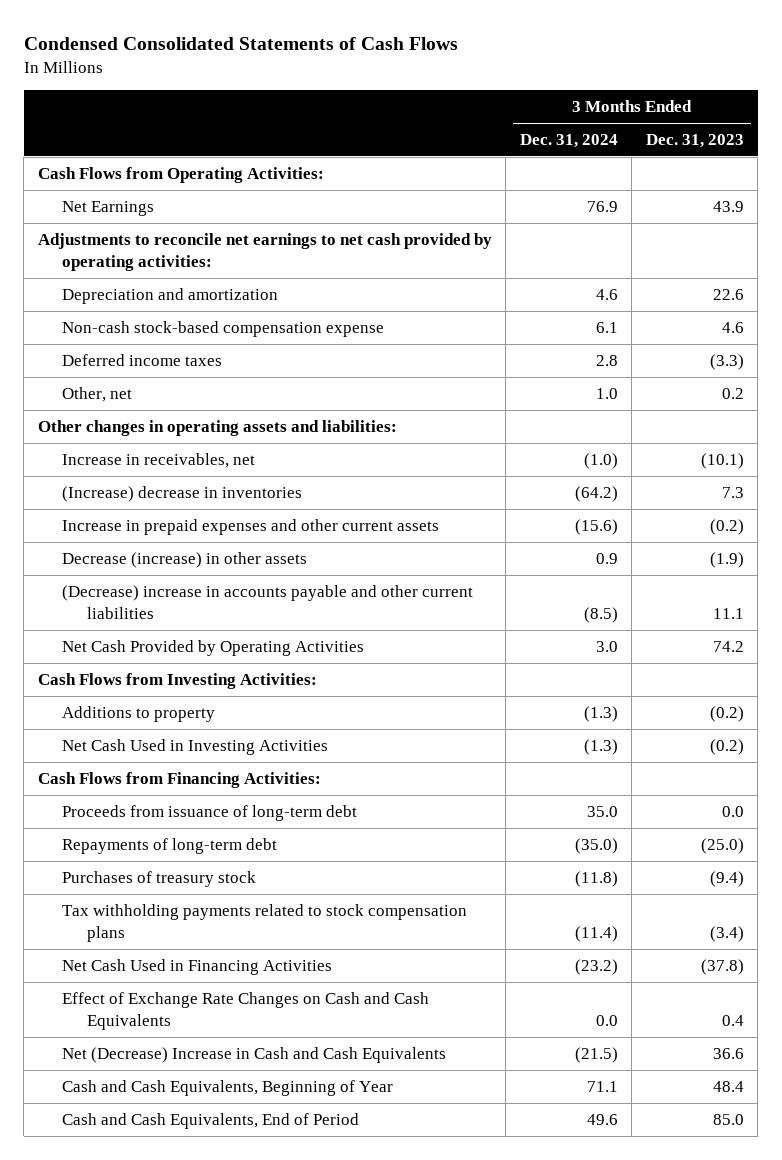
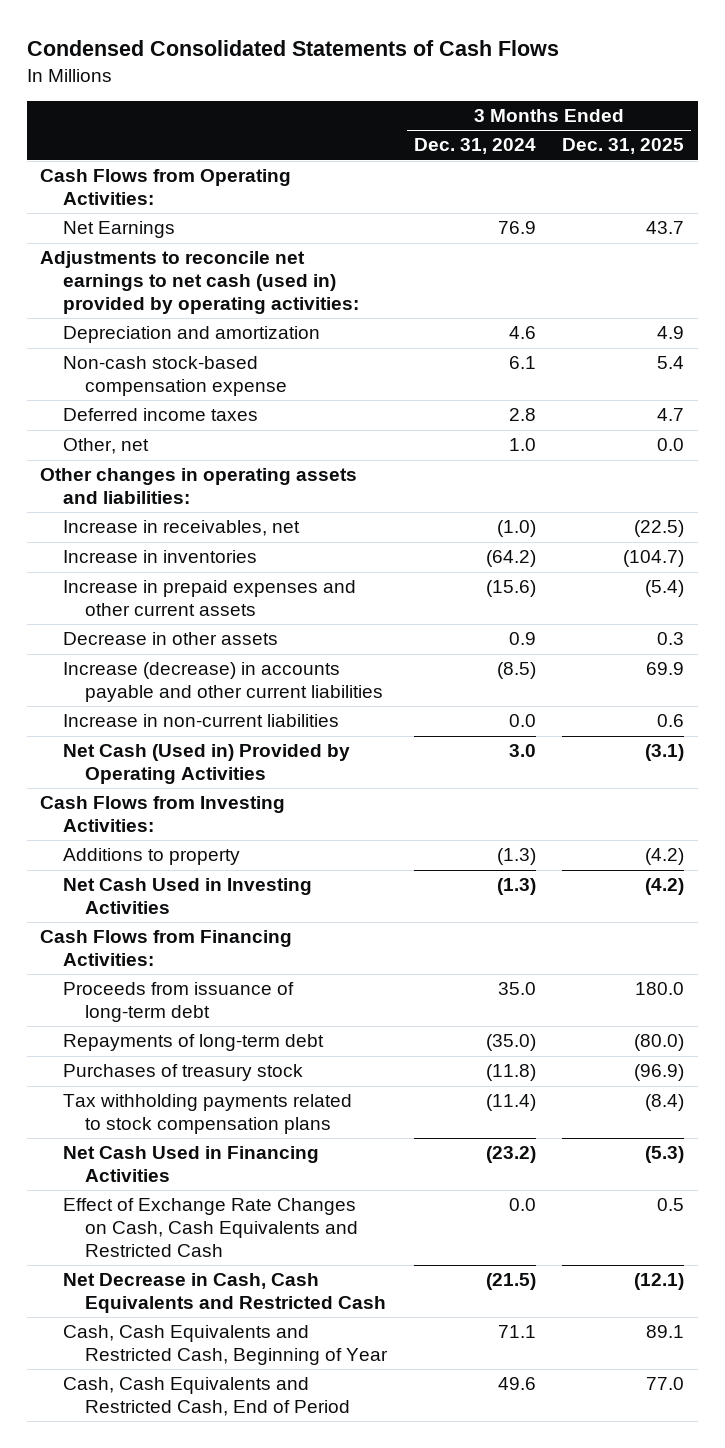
- | 3 Months Ended Dec. 31, 2024 | 3 Months Ended Dec. 31, 2023
+ | 3 Months Ended Dec. 31, 2024 | 3 Months Ended Dec. 31, 2025
- Adjustments to reconcile net earnings to net cash provided by operating activities:
+ Adjustments to reconcile net earnings to net cash (used in) provided by operating activities:
- (Increase) decrease in inventories | (64.2) | 7.3
+ Increase in inventories | (64.2) | (104.7)
- Decrease (increase) in other assets | 0.9 | (1.9)
- (Decrease) increase in accounts payable and other current liabilities | (8.5) | 11.1
- Net Cash Provided by Operating Activities | 3.0 | 74.2
+ Decrease in other assets | 0.9 | 0.3
+ Increase (decrease) in accounts payable and other current liabilities | (8.5) | 69.9
+ Increase in non-current liabilities | 0.0 | 0.6
+ Net Cash (Used in) Provided by Operating Activities | 3.0 | (3.1)
- Effect of Exchange Rate Changes on Cash and Cash Equivalents | 0.0 | 0.4
- Net (Decrease) Increase in Cash and Cash Equivalents | (21.5) | 36.6
- Cash and Cash Equivalents, Beginning of Year | 71.1 | 48.4
- Cash and Cash Equivalents, End of Period | 49.6 | 85.0
+ Effect of Exchange Rate Changes on Cash, Cash Equivalents and Restricted Cash | 0.0 | 0.5
+ Net Decrease in Cash, Cash Equivalents and Restricted Cash | (21.5) | (12.1)
+ Cash, Cash Equivalents and Restricted Cash, Beginning of Year | 71.1 | 89.1
+ Cash, Cash Equivalents and Restricted Cash, End of Period | 49.6 | 77.0

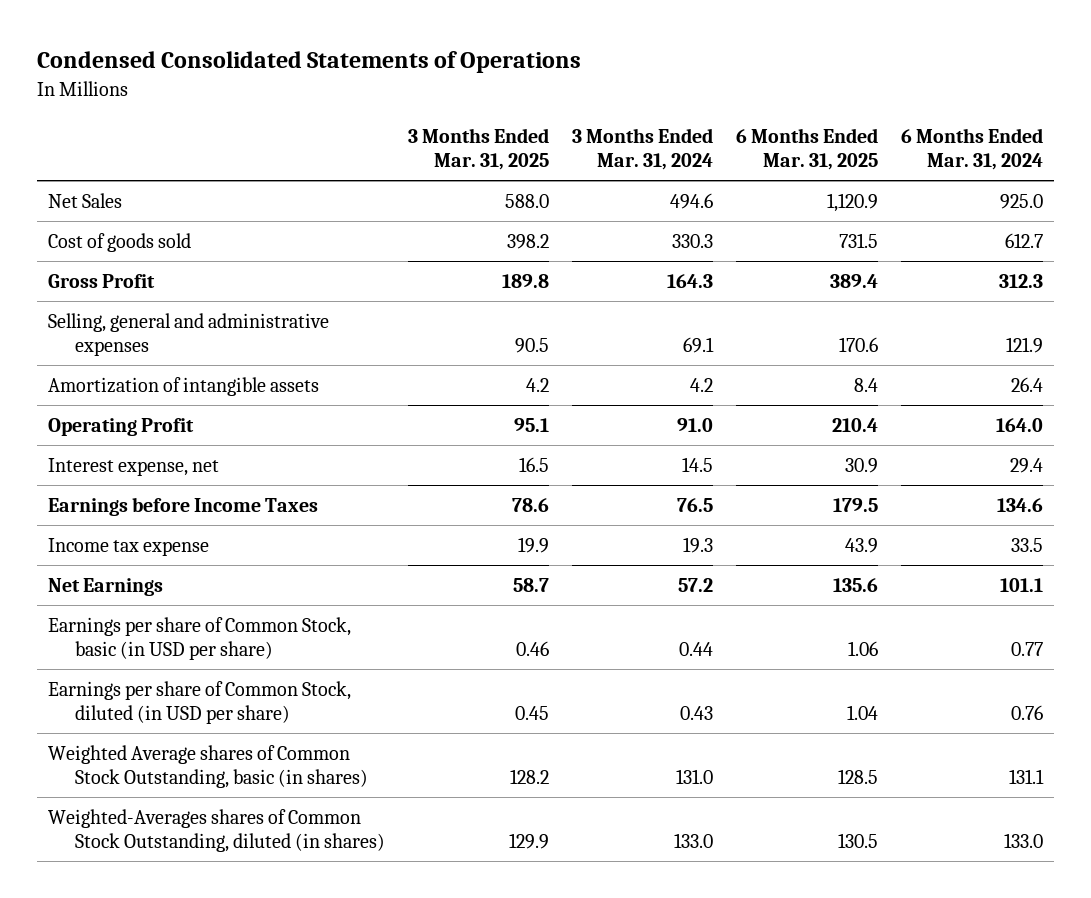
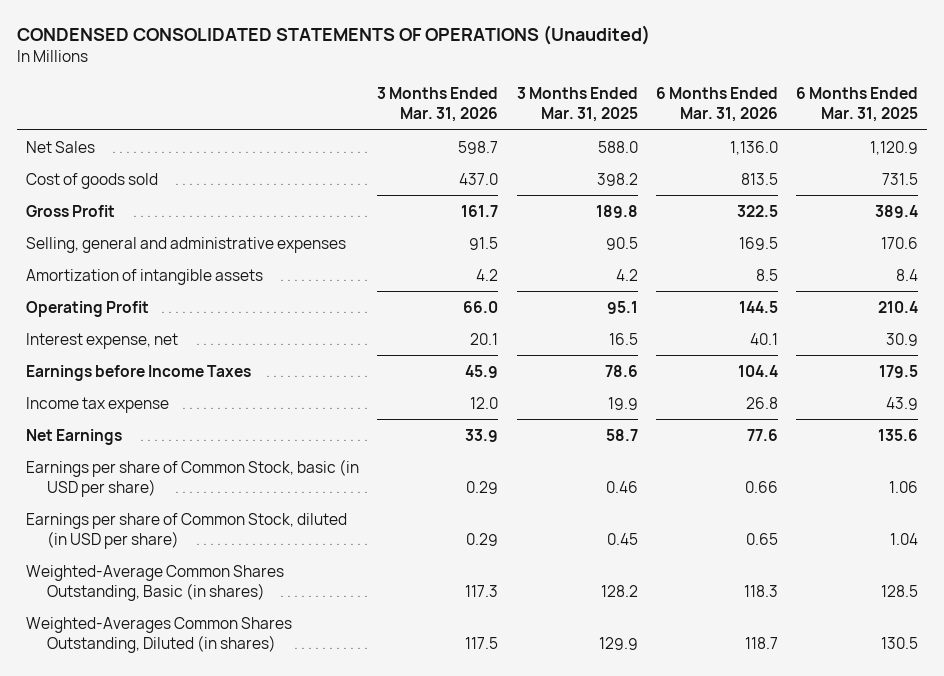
- Condensed Consolidated Statements of Operations
+ CONDENSED CONSOLIDATED STATEMENTS OF OPERATIONS (Unaudited)
- | 3 Months Ended Mar. 31, 2025 | 3 Months Ended Mar. 31, 2024 | 6 Months Ended Mar. 31, 2025 | 6 Months Ended Mar. 31, 2024
+ | 3 Months Ended Mar. 31, 2026 | 3 Months Ended Mar. 31, 2025 | 6 Months Ended Mar. 31, 2026 | 6 Months Ended Mar. 31, 2025
- Weighted Average shares of Common Stock Outstanding, basic (in shares) | 128.2 | 131.0 | 128.5 | 131.1
- Weighted-Averages shares of Common Stock Outstanding, diluted (in shares) | 129.9 | 133.0 | 130.5 | 133.0
+ Weighted-Average Common Shares Outstanding, Basic (in shares) | 117.3 | 128.2 | 118.3 | 128.5
+ Weighted-Averages Common Shares Outstanding, Diluted (in shares) | 117.5 | 129.9 | 118.7 | 130.5

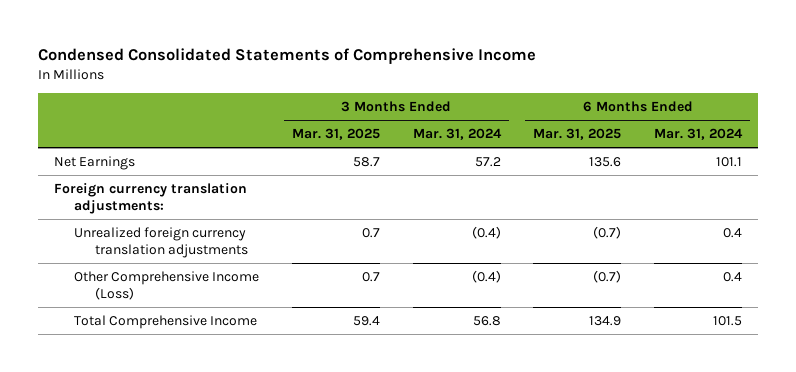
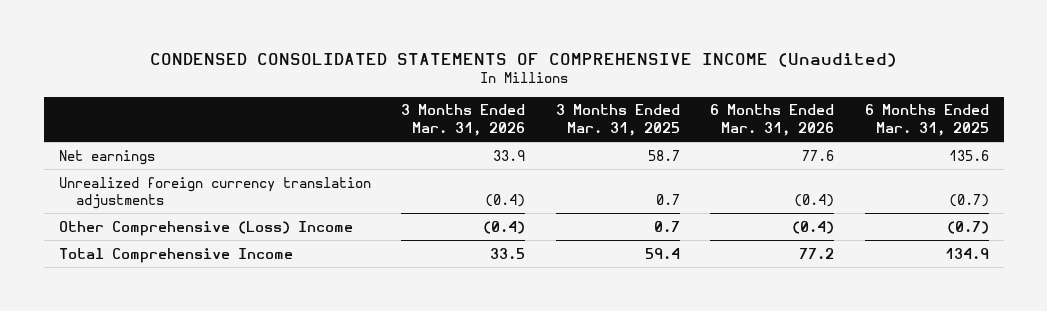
- Condensed Consolidated Statements of Comprehensive Income
+ CONDENSED CONSOLIDATED STATEMENTS OF COMPREHENSIVE INCOME (Unaudited)
- | 3 Months Ended Mar. 31, 2025 | 3 Months Ended Mar. 31, 2024 | 6 Months Ended Mar. 31, 2025 | 6 Months Ended Mar. 31, 2024
+ | 3 Months Ended Mar. 31, 2026 | 3 Months Ended Mar. 31, 2025 | 6 Months Ended Mar. 31, 2026 | 6 Months Ended Mar. 31, 2025
- Net Earnings | 58.7 | 57.2 | 135.6 | 101.1
- Foreign currency translation adjustments:
+ Net earnings | 33.9 | 58.7 | 77.6 | 135.6
- Other Comprehensive Income (Loss) | 0.7 | (0.4) | (0.7) | 0.4
+ Other Comprehensive (Loss) Income | (0.4) | 0.7 | (0.4) | (0.7)

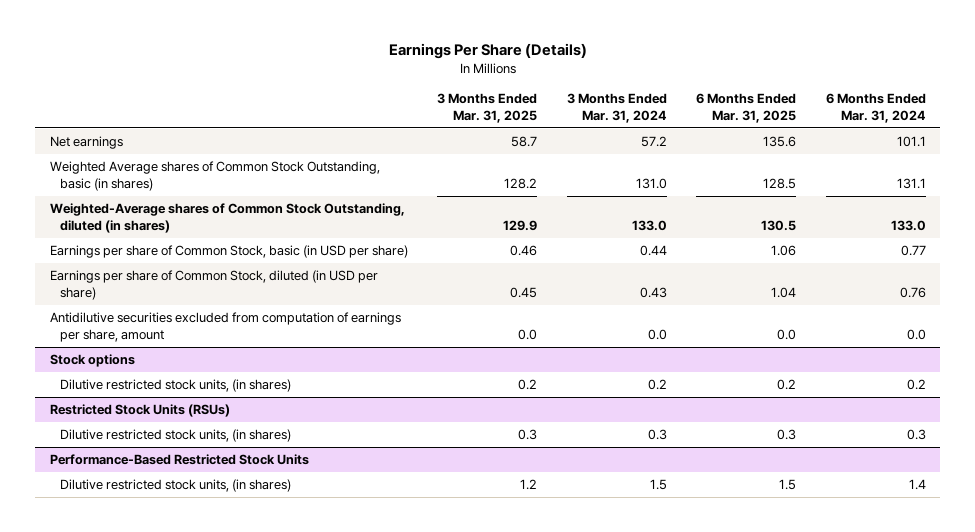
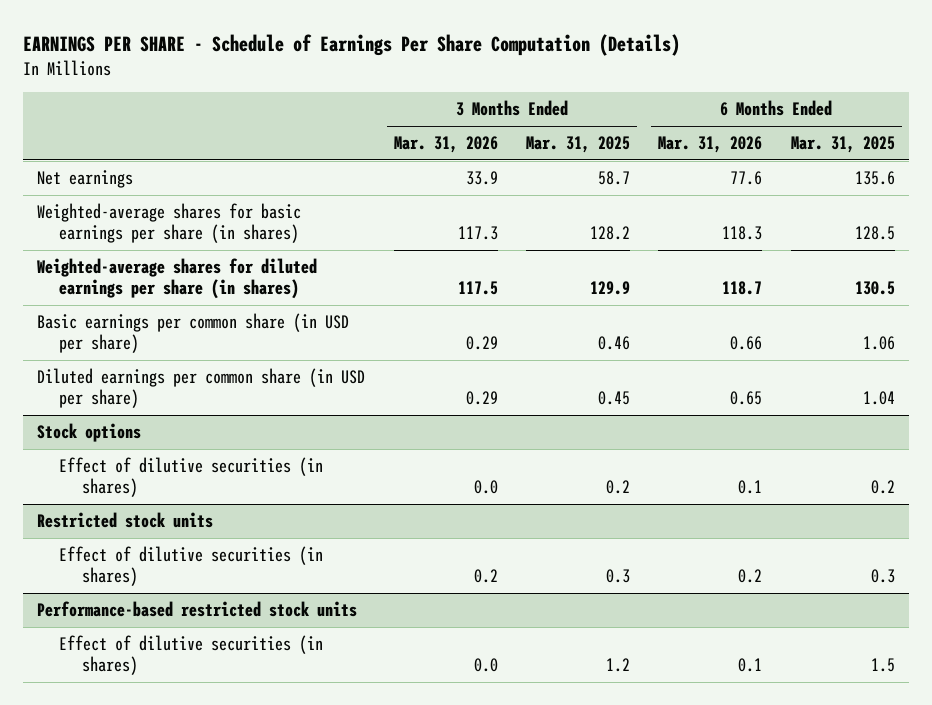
- Earnings Per Share (Details)
+ EARNINGS PER SHARE - Schedule of Earnings Per Share Computation (Details)
- | 3 Months Ended Mar. 31, 2025 | 3 Months Ended Mar. 31, 2024 | 6 Months Ended Mar. 31, 2025 | 6 Months Ended Mar. 31, 2024
+ | 3 Months Ended Mar. 31, 2026 | 3 Months Ended Mar. 31, 2025 | 6 Months Ended Mar. 31, 2026 | 6 Months Ended Mar. 31, 2025
- Weighted Average shares of Common Stock Outstanding, basic (in shares) | 128.2 | 131.0 | 128.5 | 131.1
- Weighted-Average shares of Common Stock Outstanding, diluted (in shares) | 129.9 | 133.0 | 130.5 | 133.0
- Earnings per share of Common Stock, basic (in USD per share) | 0.46 | 0.44 | 1.06 | 0.77
- Earnings per share of Common Stock, diluted (in USD per share) | 0.45 | 0.43 | 1.04 | 0.76
- Antidilutive securities excluded from computation of earnings per share, amount | 0.0 | 0.0 | 0.0 | 0.0
+ Weighted-average shares for basic earnings per share (in shares) | 117.3 | 128.2 | 118.3 | 128.5
+ Weighted-average shares for diluted earnings per share (in shares) | 117.5 | 129.9 | 118.7 | 130.5
+ Basic earnings per common share (in USD per share) | 0.29 | 0.46 | 0.66 | 1.06
+ Diluted earnings per common share (in USD per share) | 0.29 | 0.45 | 0.65 | 1.04
@ Stock options
- Dilutive restricted stock units, (in shares) | 0.2 | 0.2 | 0.2 | 0.2
- Restricted Stock Units (RSUs)
- Dilutive restricted stock units, (in shares) | 0.3 | 0.3 | 0.3 | 0.3
- Performance-Based Restricted Stock Units
- Dilutive restricted stock units, (in shares) | 1.2 | 1.5 | 1.5 | 1.4
@ Stock options
+ Effect of dilutive securities (in shares) | 0.0 | 0.2 | 0.1 | 0.2
+ Restricted stock units
+ Effect of dilutive securities (in shares) | 0.2 | 0.3 | 0.2 | 0.3
+ Performance-based restricted stock units
+ Effect of dilutive securities (in shares) | 0.0 | 1.2 | 0.1 | 1.5

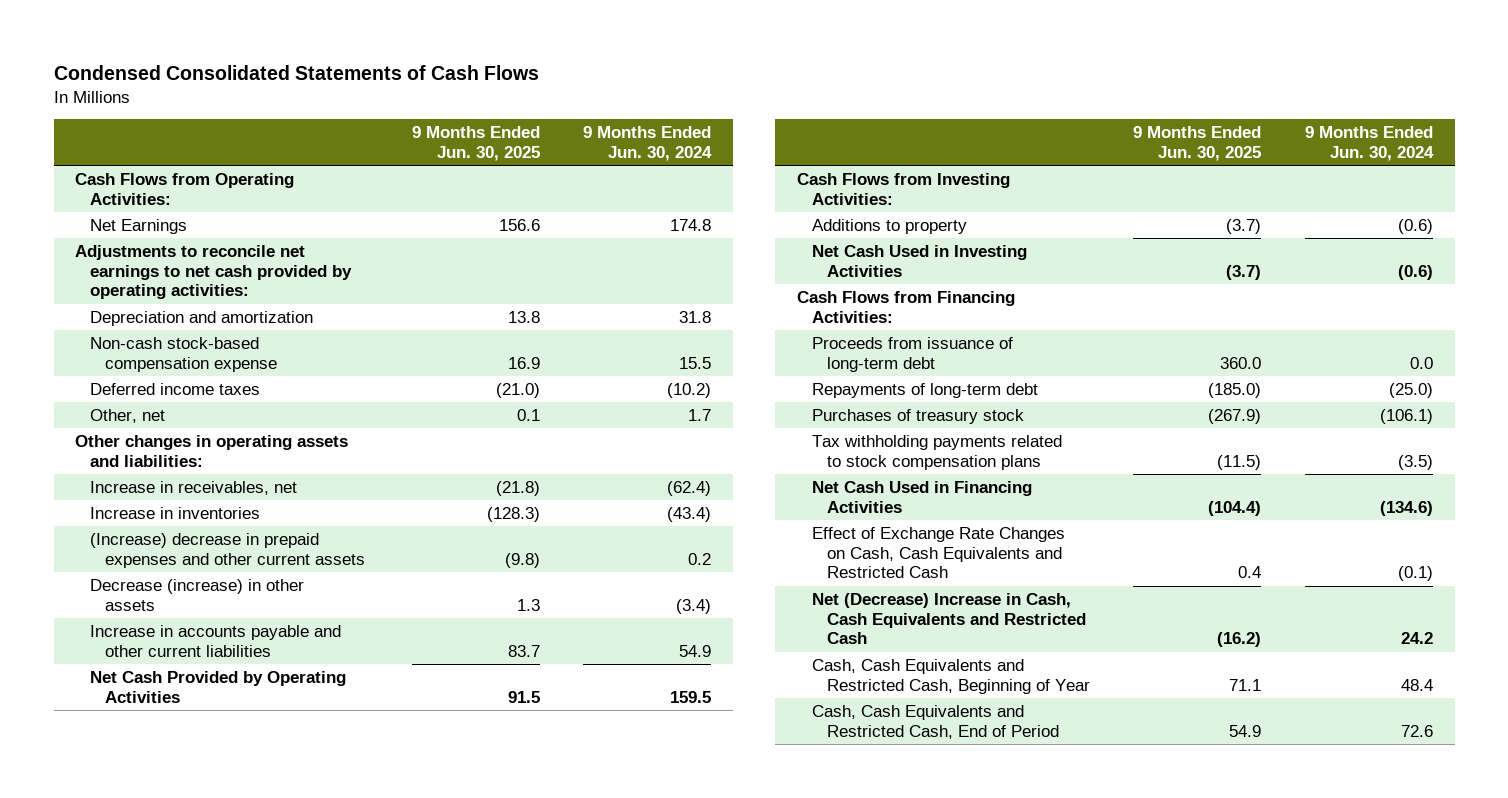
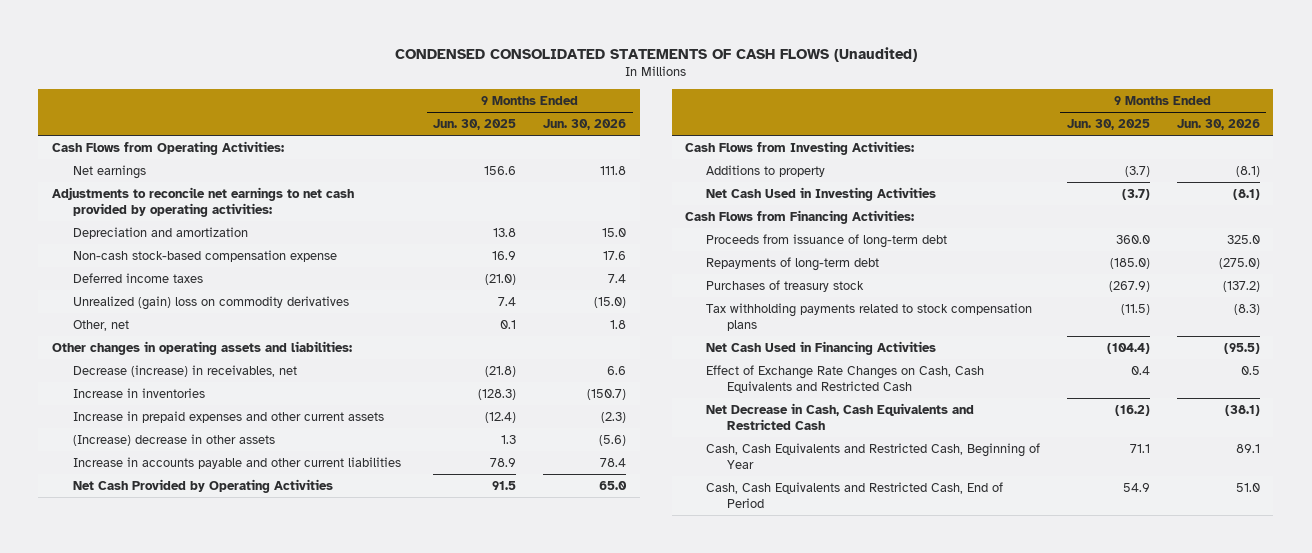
- Condensed Consolidated Statements of Cash Flows
+ CONDENSED CONSOLIDATED STATEMENTS OF CASH FLOWS (Unaudited)
- | 9 Months Ended Jun. 30, 2025 | 9 Months Ended Jun. 30, 2024
+ | 9 Months Ended Jun. 30, 2025 | 9 Months Ended Jun. 30, 2026
- Net Earnings | 156.6 | 174.8
+ Net earnings | 156.6 | 111.8
+ Unrealized (gain) loss on commodity derivatives | 7.4 | (15.0)
- Increase in receivables, net | (21.8) | (62.4)
+ Decrease (increase) in receivables, net | (21.8) | 6.6
- (Increase) decrease in prepaid expenses and other current assets | (9.8) | 0.2
- Decrease (increase) in other assets | 1.3 | (3.4)
- Increase in accounts payable and other current liabilities | 83.7 | 54.9
+ Increase in prepaid expenses and other current assets | (12.4) | (2.3)
+ (Increase) decrease in other assets | 1.3 | (5.6)
+ Increase in accounts payable and other current liabilities | 78.9 | 78.4
- Net (Decrease) Increase in Cash, Cash Equivalents and Restricted Cash | (16.2) | 24.2
+ Net Decrease in Cash, Cash Equivalents and Restricted Cash | (16.2) | (38.1)

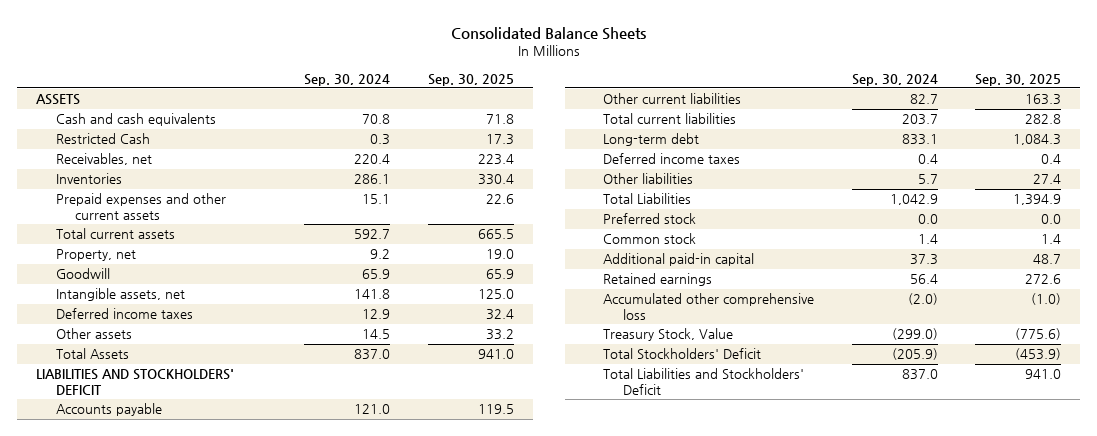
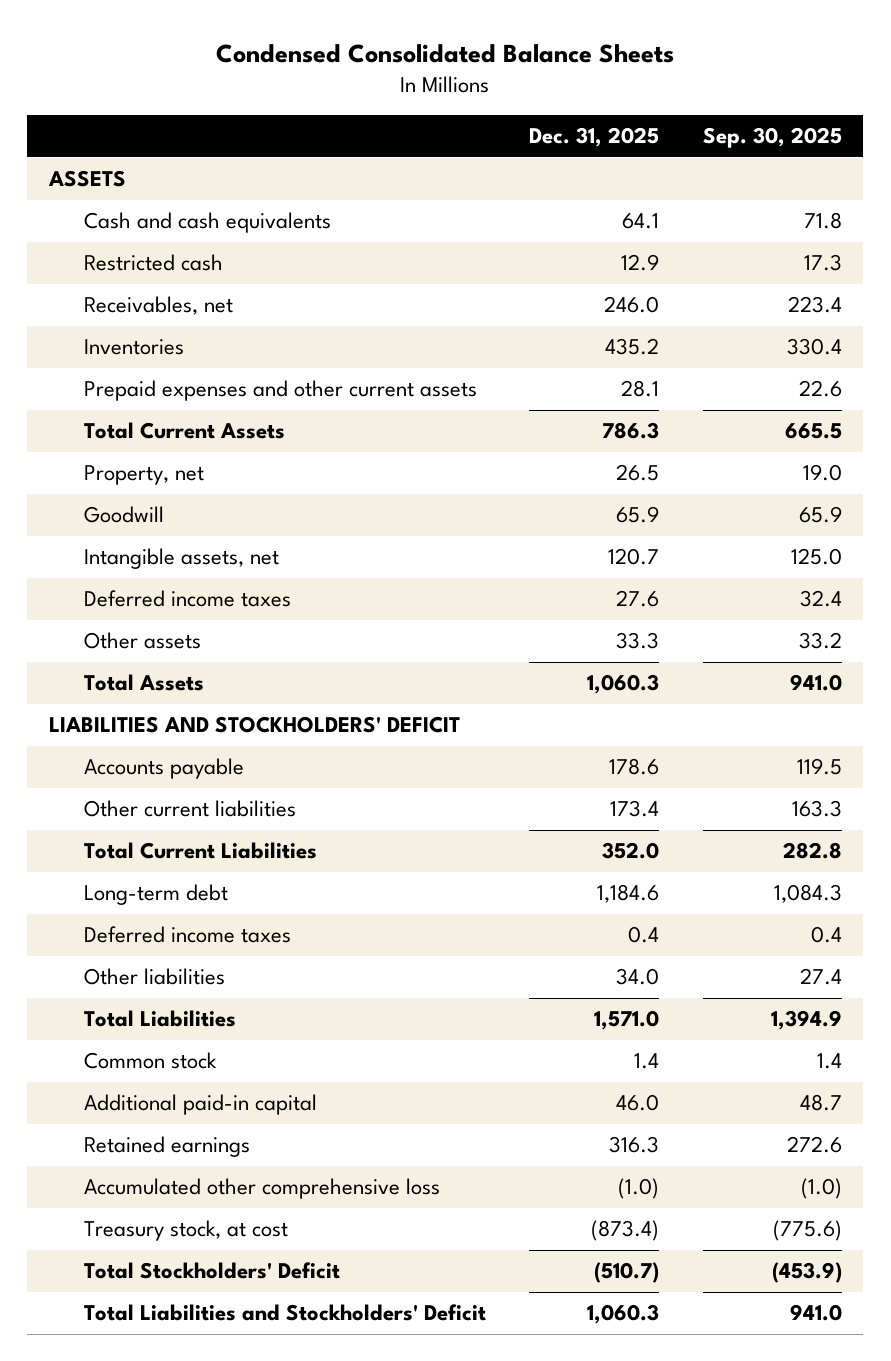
- Consolidated Balance Sheets
+ Condensed Consolidated Balance Sheets
- | Sep. 30, 2024 | Sep. 30, 2025
+ | Dec. 31, 2025 | Sep. 30, 2025
- Restricted Cash | 0.3 | 17.3
+ Restricted cash | 12.9 | 17.3
- Total current assets | 592.7 | 665.5
+ Total Current Assets | 786.3 | 665.5
- Total current liabilities | 203.7 | 282.8
+ Total Current Liabilities | 352.0 | 282.8
- Preferred stock | 0.0 | 0.0
- Treasury Stock, Value | (299.0) | (775.6)
+ Treasury stock, at cost | (873.4) | (775.6)

